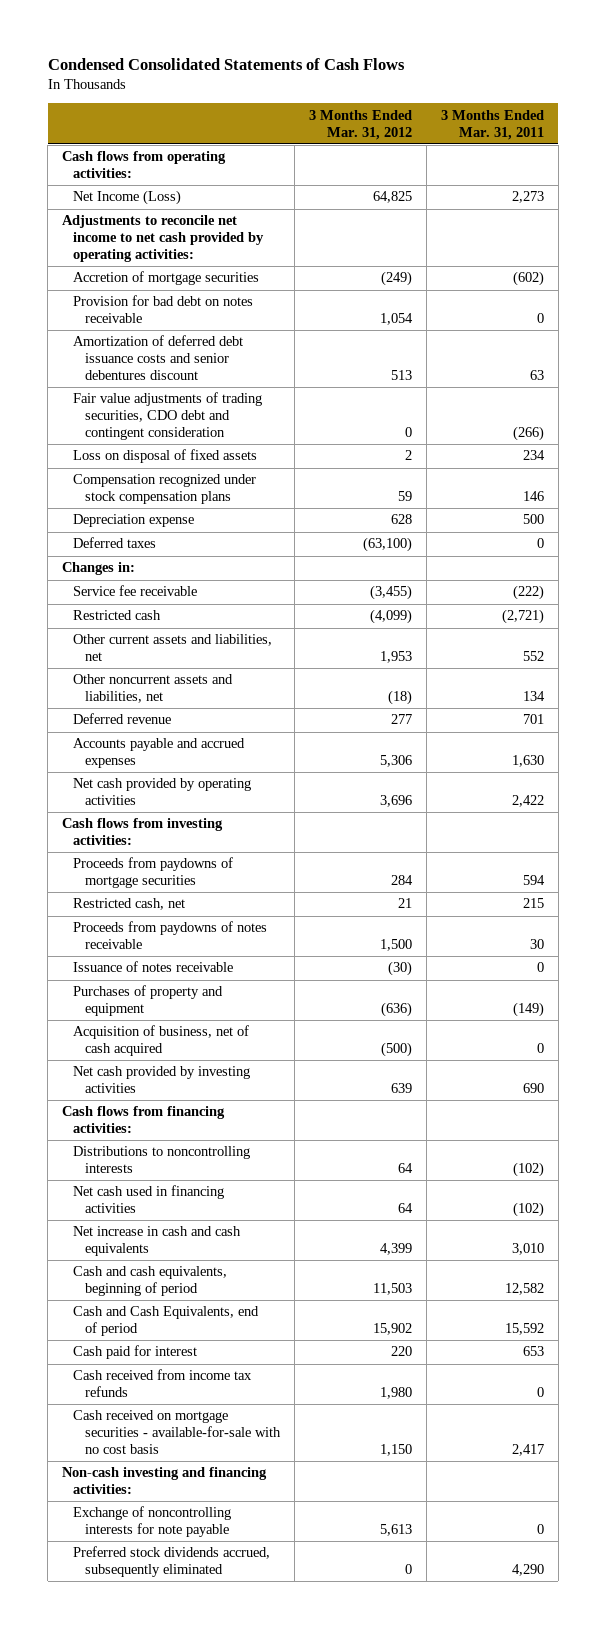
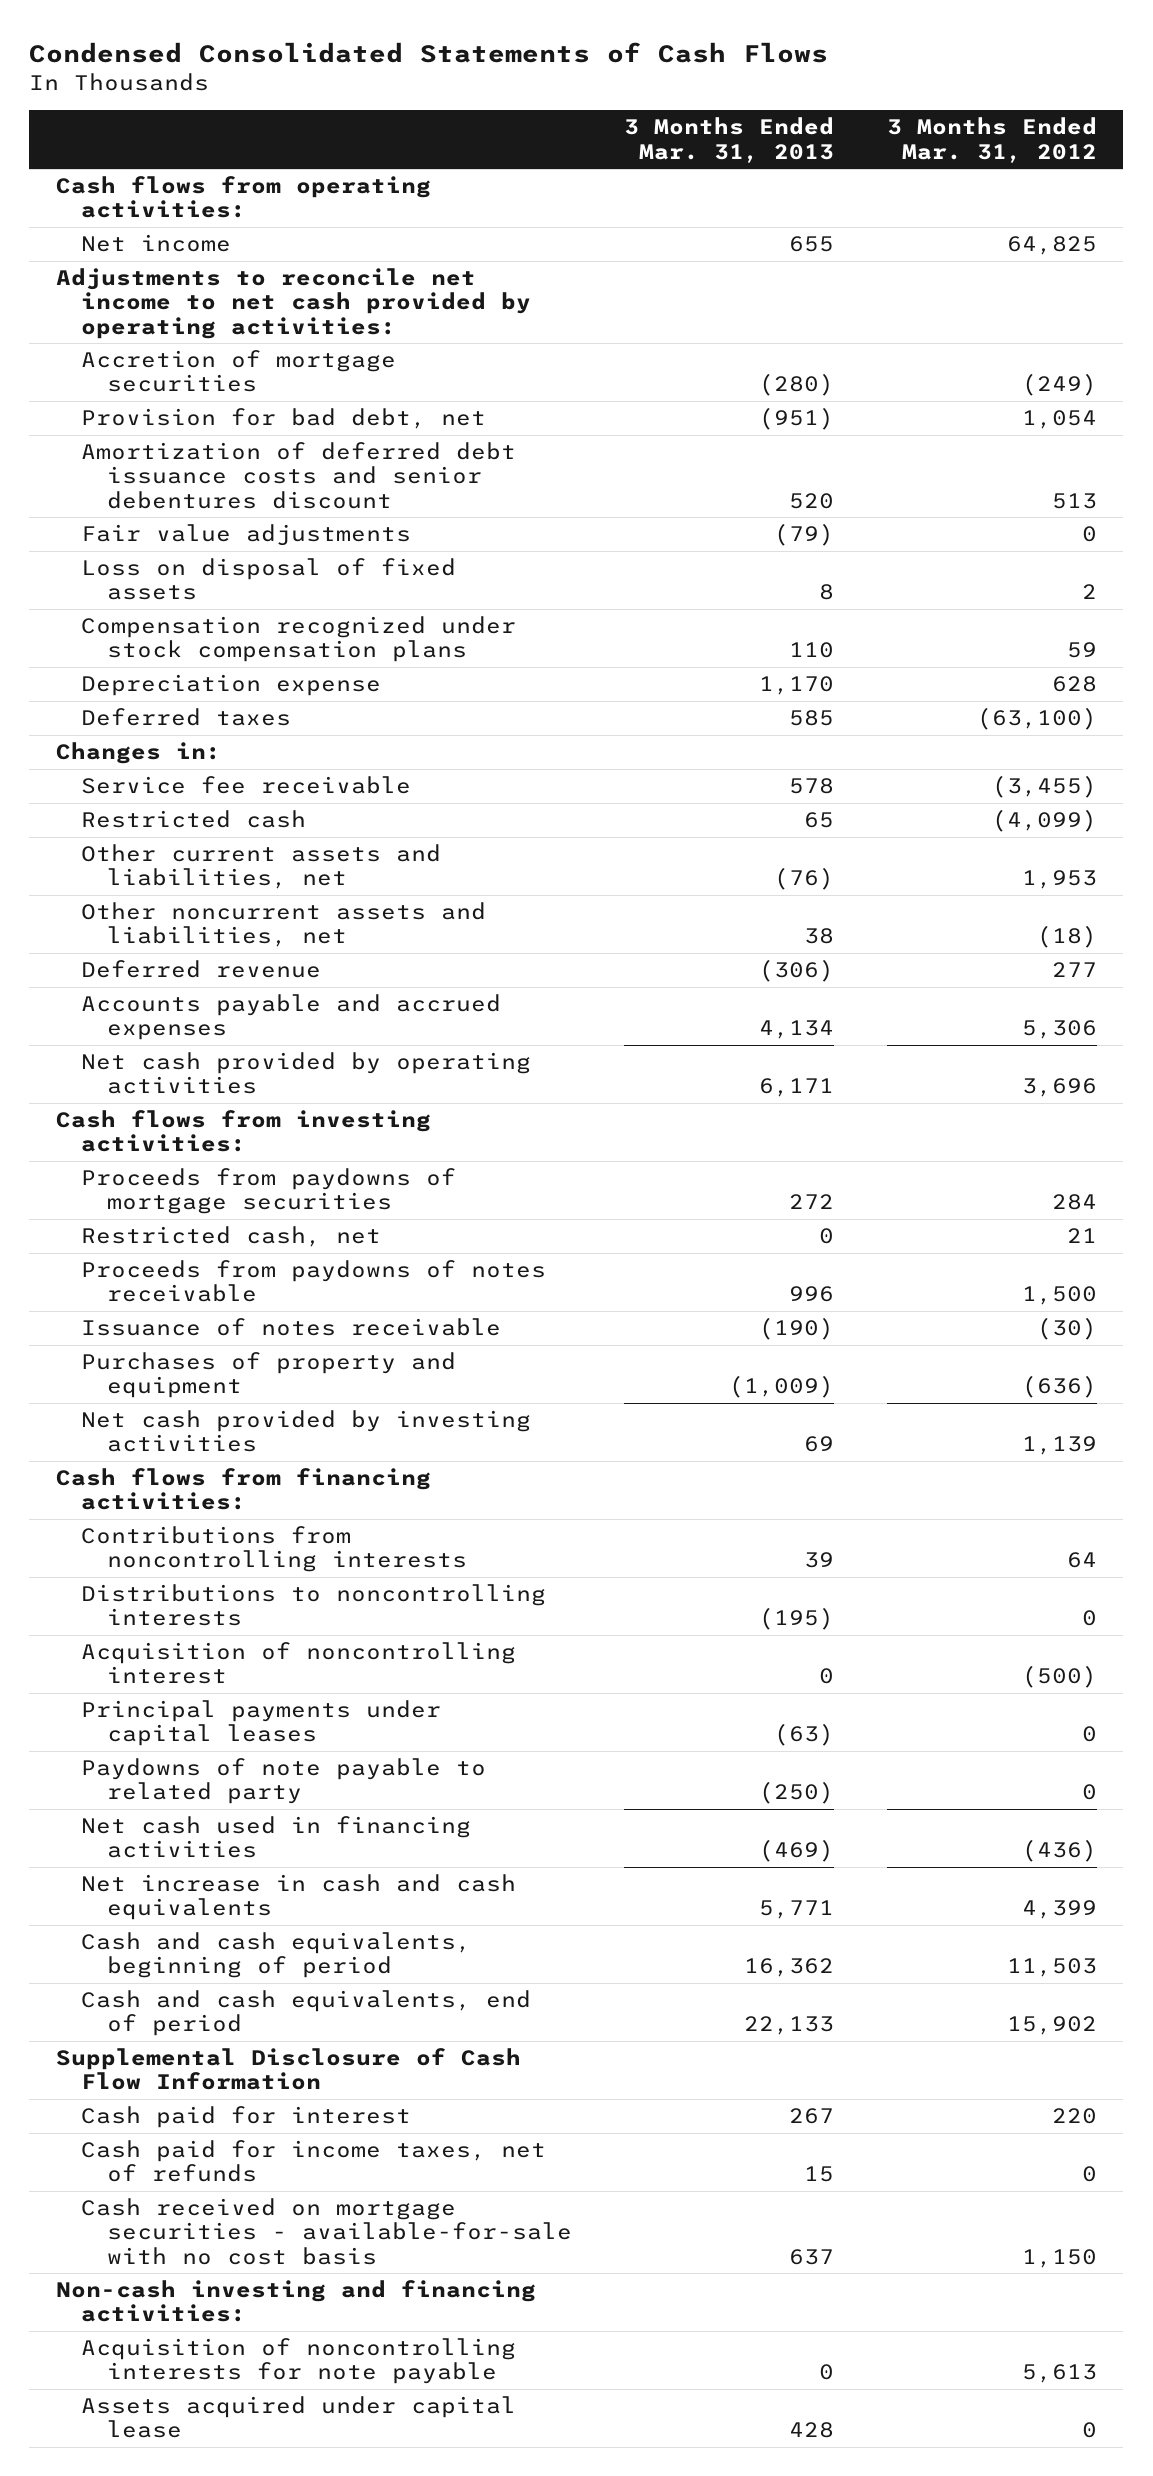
- | 3 Months Ended Mar. 31, 2012 | 3 Months Ended Mar. 31, 2011
+ | 3 Months Ended Mar. 31, 2013 | 3 Months Ended Mar. 31, 2012
- Net Income (Loss) | 64,825 | 2,273
+ Net income | 655 | 64,825
- Provision for bad debt on notes receivable | 1,054 | 0
+ Provision for bad debt, net | (951) | 1,054
- Fair value adjustments of trading securities, CDO debt and contingent consideration | 0 | (266)
+ Fair value adjustments | (79) | 0
- Acquisition of business, net of cash acquired | (500) | 0
- Net cash provided by investing activities | 639 | 690
+ Net cash provided by investing activities | 69 | 1,139
- Distributions to noncontrolling interests | 64 | (102)
- Net cash used in financing activities | 64 | (102)
+ Contributions from noncontrolling interests | 39 | 64
+ Distributions to noncontrolling interests | (195) | 0
+ Acquisition of noncontrolling interest | 0 | (500)
+ Principal payments under capital leases | (63) | 0
+ Paydowns of note payable to related party | (250) | 0
+ Net cash used in financing activities | (469) | (436)
- Cash and Cash Equivalents, end of period | 15,902 | 15,592
+ Cash and cash equivalents, end of period | 22,133 | 15,902
+ Supplemental Disclosure of Cash Flow Information
- Cash received from income tax refunds | 1,980 | 0
+ Cash paid for income taxes, net of refunds | 15 | 0
- Exchange of noncontrolling interests for note payable | 5,613 | 0
- Preferred stock dividends accrued, subsequently eliminated | 0 | 4,290
+ Acquisition of noncontrolling interests for note payable | 0 | 5,613
+ Assets acquired under capital lease | 428 | 0

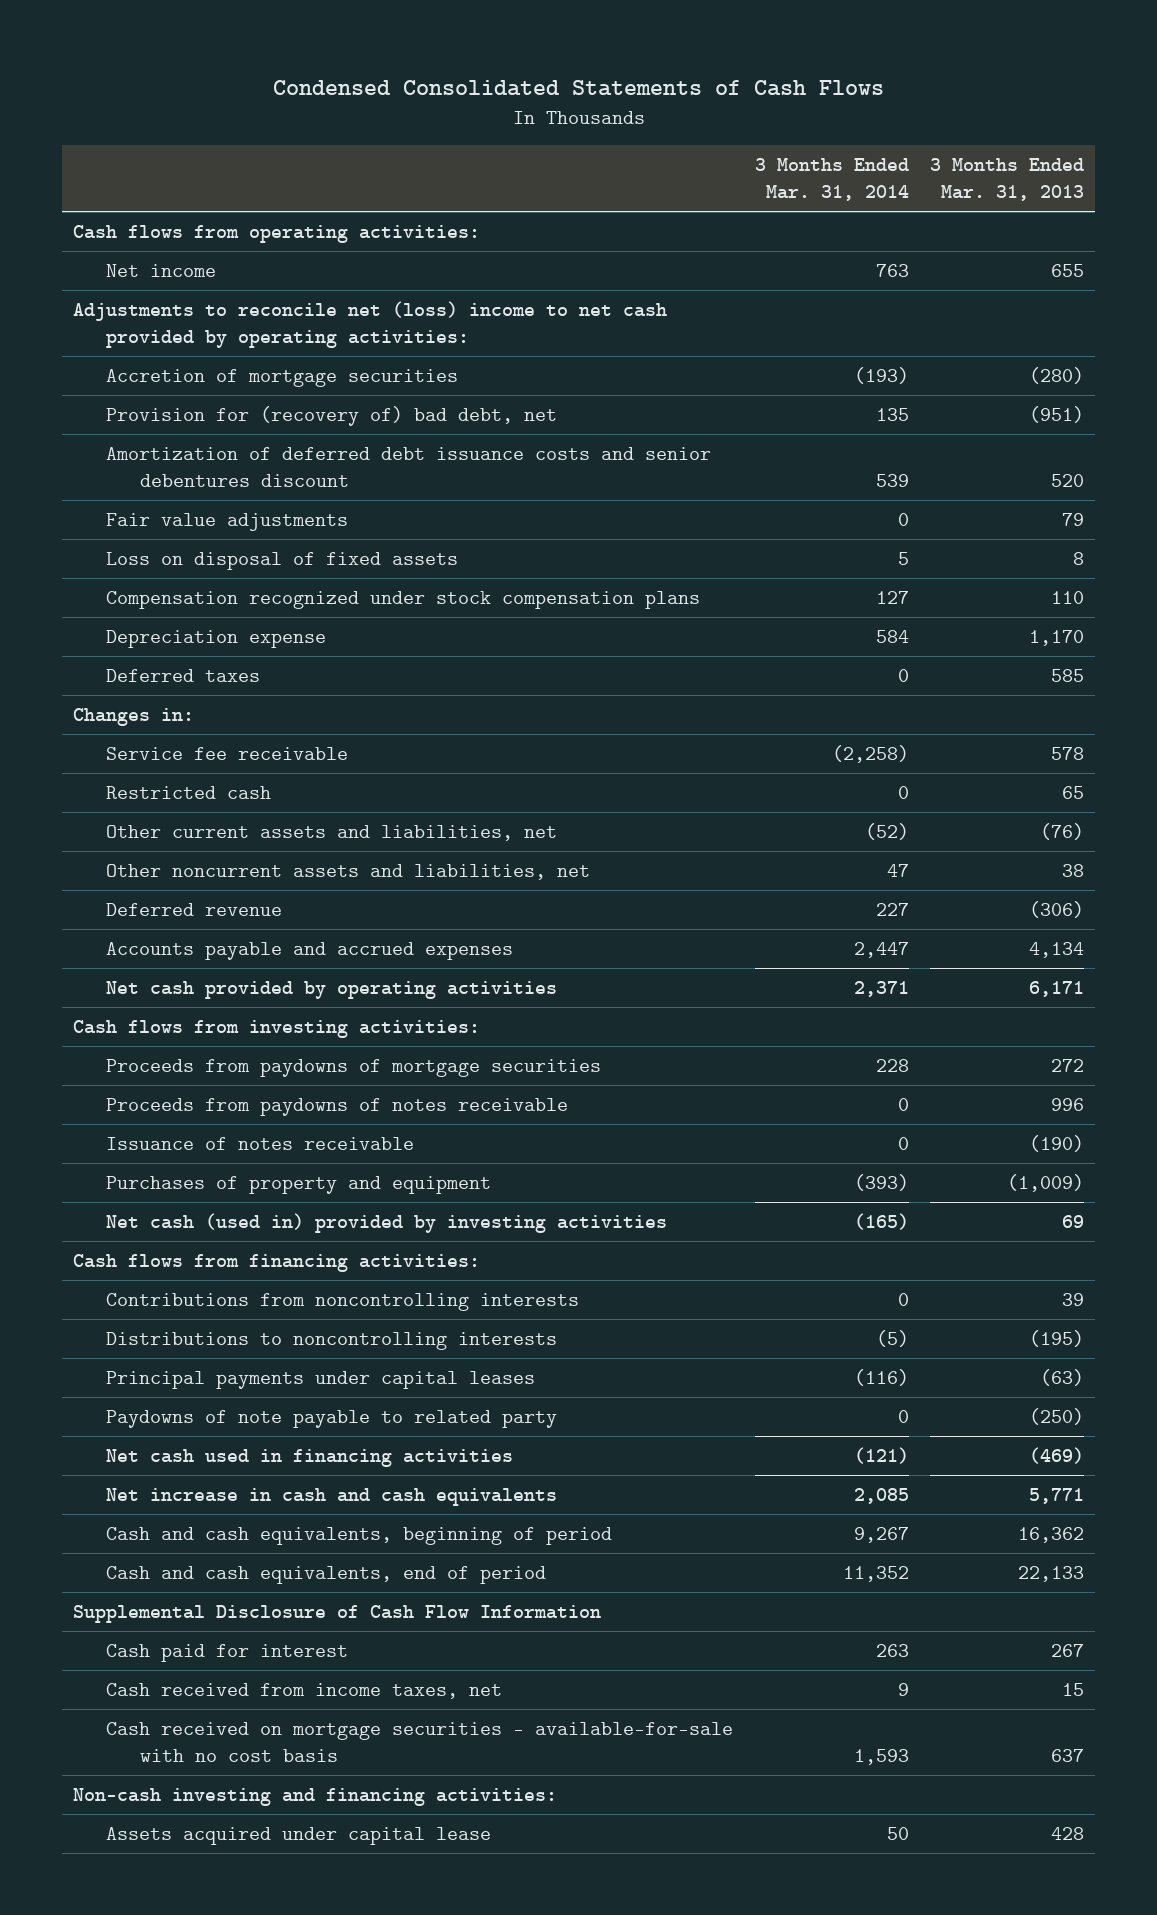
- | 3 Months Ended Mar. 31, 2013 | 3 Months Ended Mar. 31, 2012
+ | 3 Months Ended Mar. 31, 2014 | 3 Months Ended Mar. 31, 2013
- Adjustments to reconcile net income to net cash provided by operating activities:
+ Adjustments to reconcile net (loss) income to net cash provided by operating activities:
- Provision for bad debt, net | (951) | 1,054
+ Provision for (recovery of) bad debt, net | 135 | (951)
- Fair value adjustments | (79) | 0
+ Fair value adjustments | 0 | 79
- Restricted cash, net | 0 | 21
- Net cash provided by investing activities | 69 | 1,139
+ Net cash (used in) provided by investing activities | (165) | 69
- Acquisition of noncontrolling interest | 0 | (500)
- Cash paid for income taxes, net of refunds | 15 | 0
+ Cash received from income taxes, net | 9 | 15
- Acquisition of noncontrolling interests for note payable | 0 | 5,613

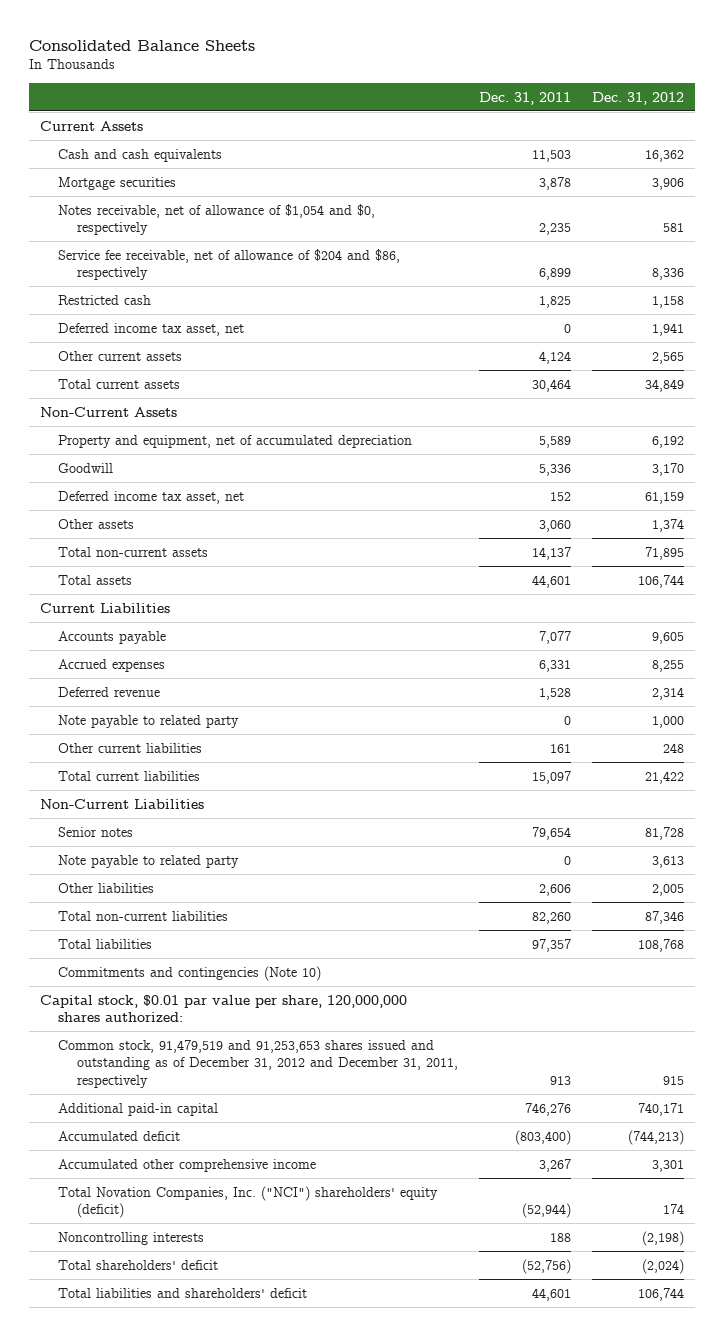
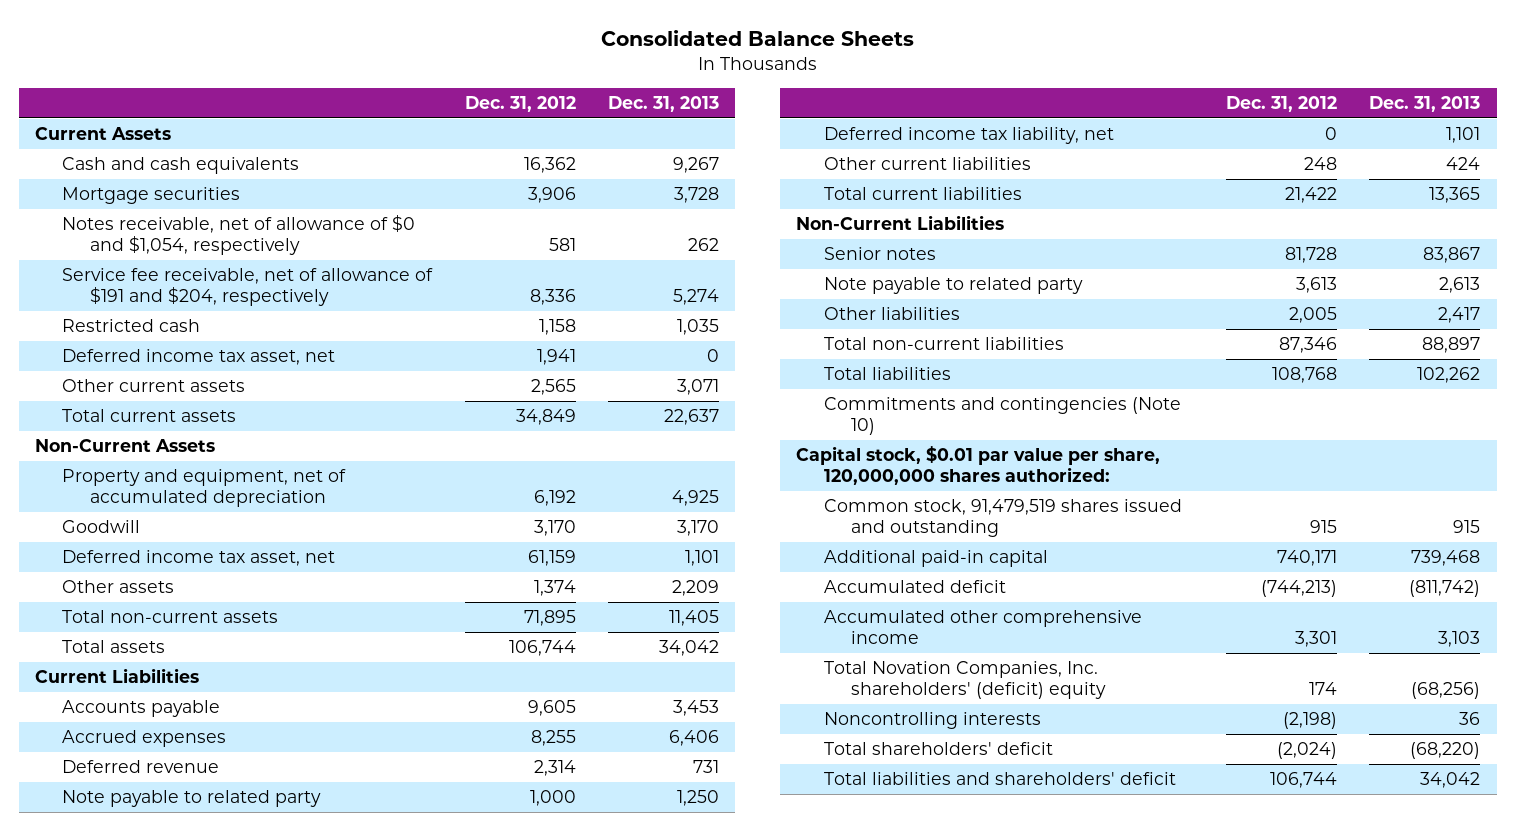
- | Dec. 31, 2011 | Dec. 31, 2012
+ | Dec. 31, 2012 | Dec. 31, 2013
- Notes receivable, net of allowance of $1,054 and $0, respectively | 2,235 | 581
- Service fee receivable, net of allowance of $204 and $86, respectively | 6,899 | 8,336
+ Notes receivable, net of allowance of $0 and $1,054, respectively | 581 | 262
+ Service fee receivable, net of allowance of $191 and $204, respectively | 8,336 | 5,274
+ Deferred income tax liability, net | 0 | 1,101
- Common stock, 91,479,519 and 91,253,653 shares issued and outstanding as of December 31, 2012 and December 31, 2011, respectively | 913 | 915
+ Common stock, 91,479,519 shares issued and outstanding | 915 | 915
- Total Novation Companies, Inc. ("NCI") shareholders' equity (deficit) | (52,944) | 174
+ Total Novation Companies, Inc. shareholders' (deficit) equity | 174 | (68,256)

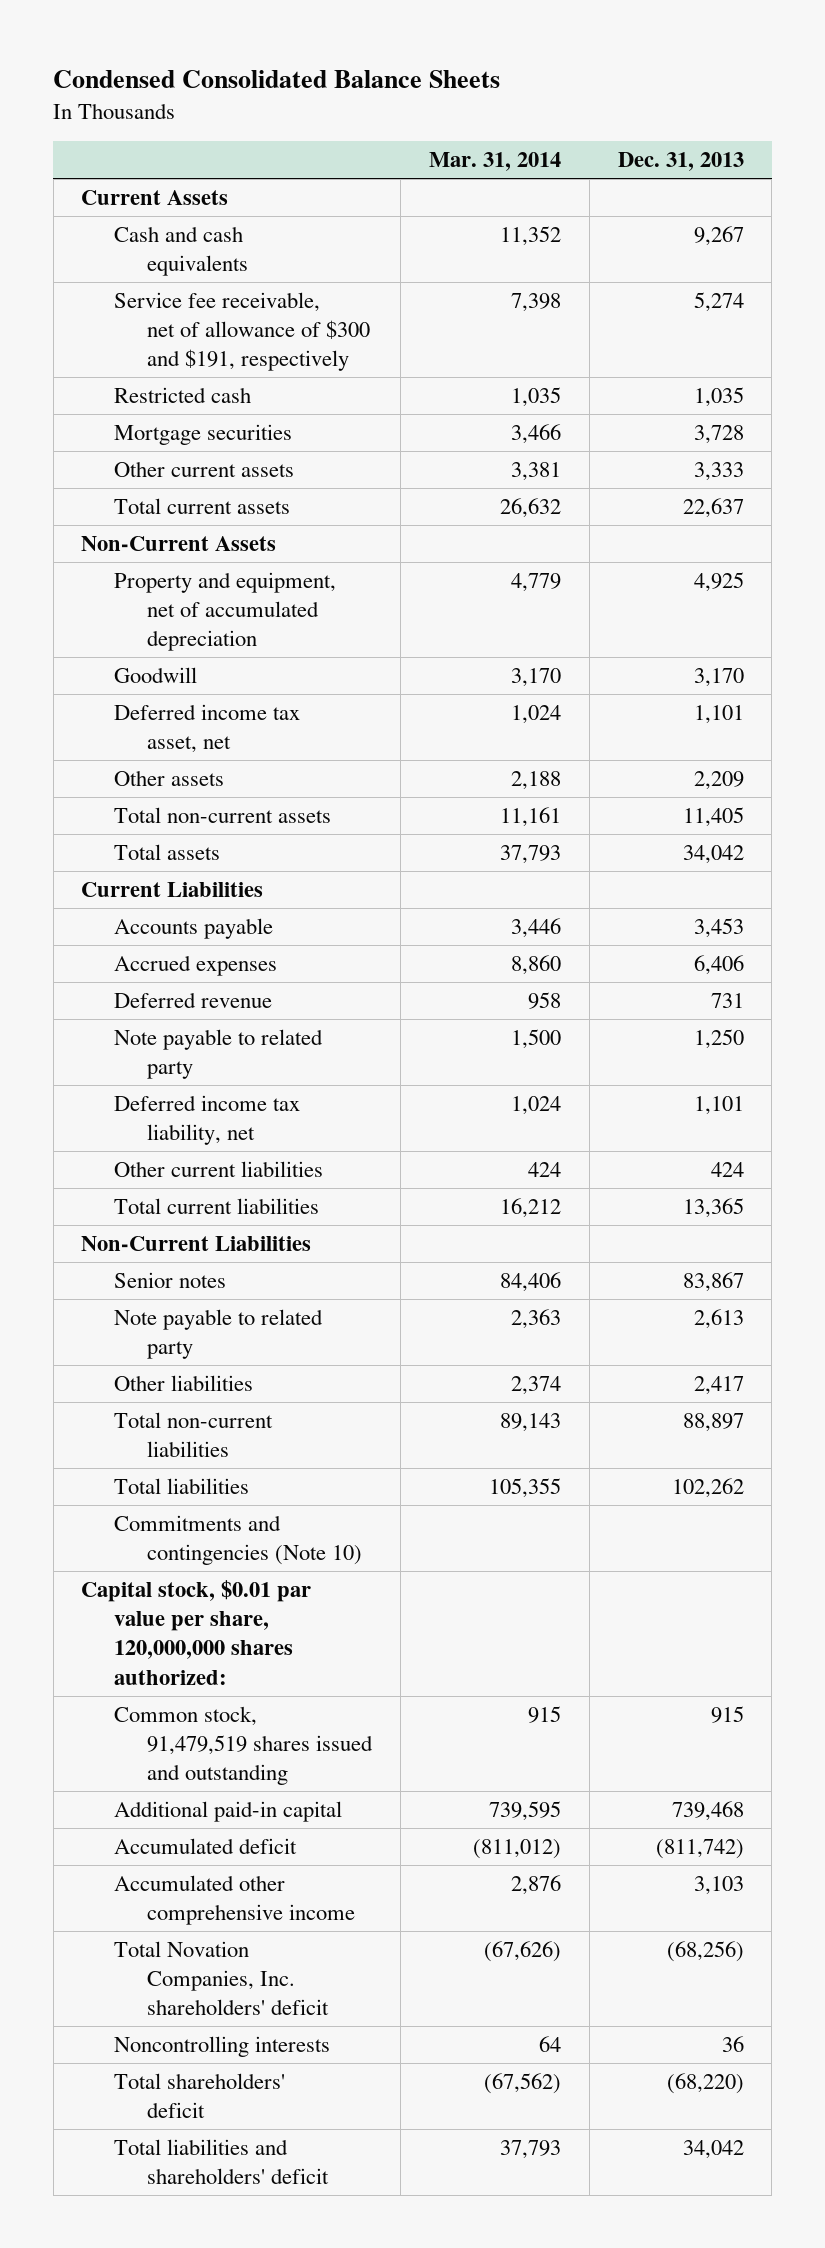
- Consolidated Balance Sheets
+ Condensed Consolidated Balance Sheets
- | Dec. 31, 2012 | Dec. 31, 2013
+ | Mar. 31, 2014 | Dec. 31, 2013
- Notes receivable, net of allowance of $0 and $1,054, respectively | 581 | 262
- Service fee receivable, net of allowance of $191 and $204, respectively | 8,336 | 5,274
+ Service fee receivable, net of allowance of $300 and $191, respectively | 7,398 | 5,274
- Deferred income tax asset, net | 1,941 | 0
- Other current assets | 2,565 | 3,071
moved down: Mortgage securities | 3,466 | 3,728
+ Other current assets | 3,381 | 3,333
- Total Novation Companies, Inc. shareholders' (deficit) equity | 174 | (68,256)
+ Total Novation Companies, Inc. shareholders' deficit | (67,626) | (68,256)

